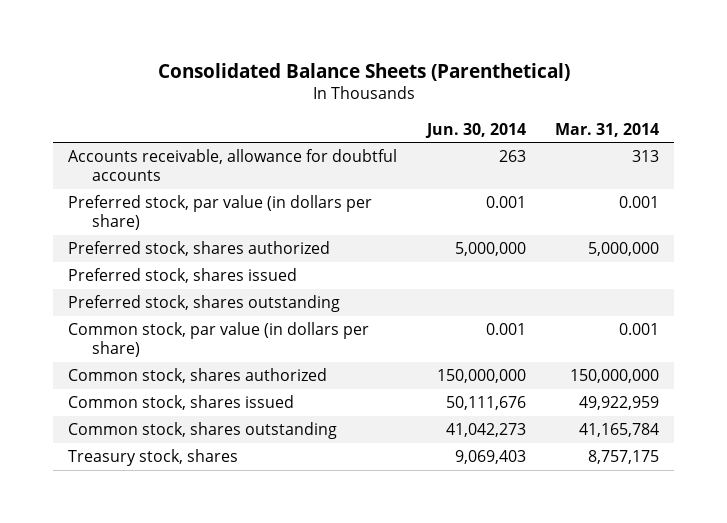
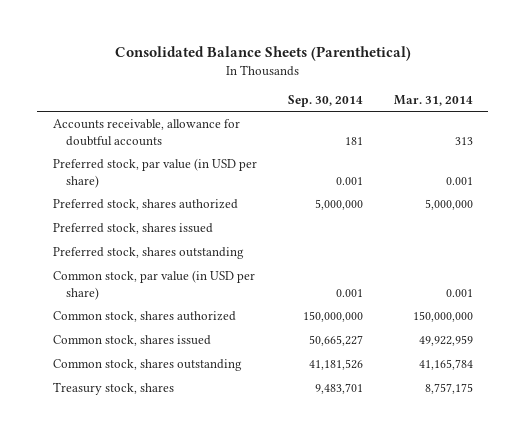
- | Jun. 30, 2014 | Mar. 31, 2014
+ | Sep. 30, 2014 | Mar. 31, 2014
- Preferred stock, par value (in dollars per share) | 0.001 | 0.001
+ Preferred stock, par value (in USD per share) | 0.001 | 0.001
- Common stock, par value (in dollars per share) | 0.001 | 0.001
+ Common stock, par value (in USD per share) | 0.001 | 0.001

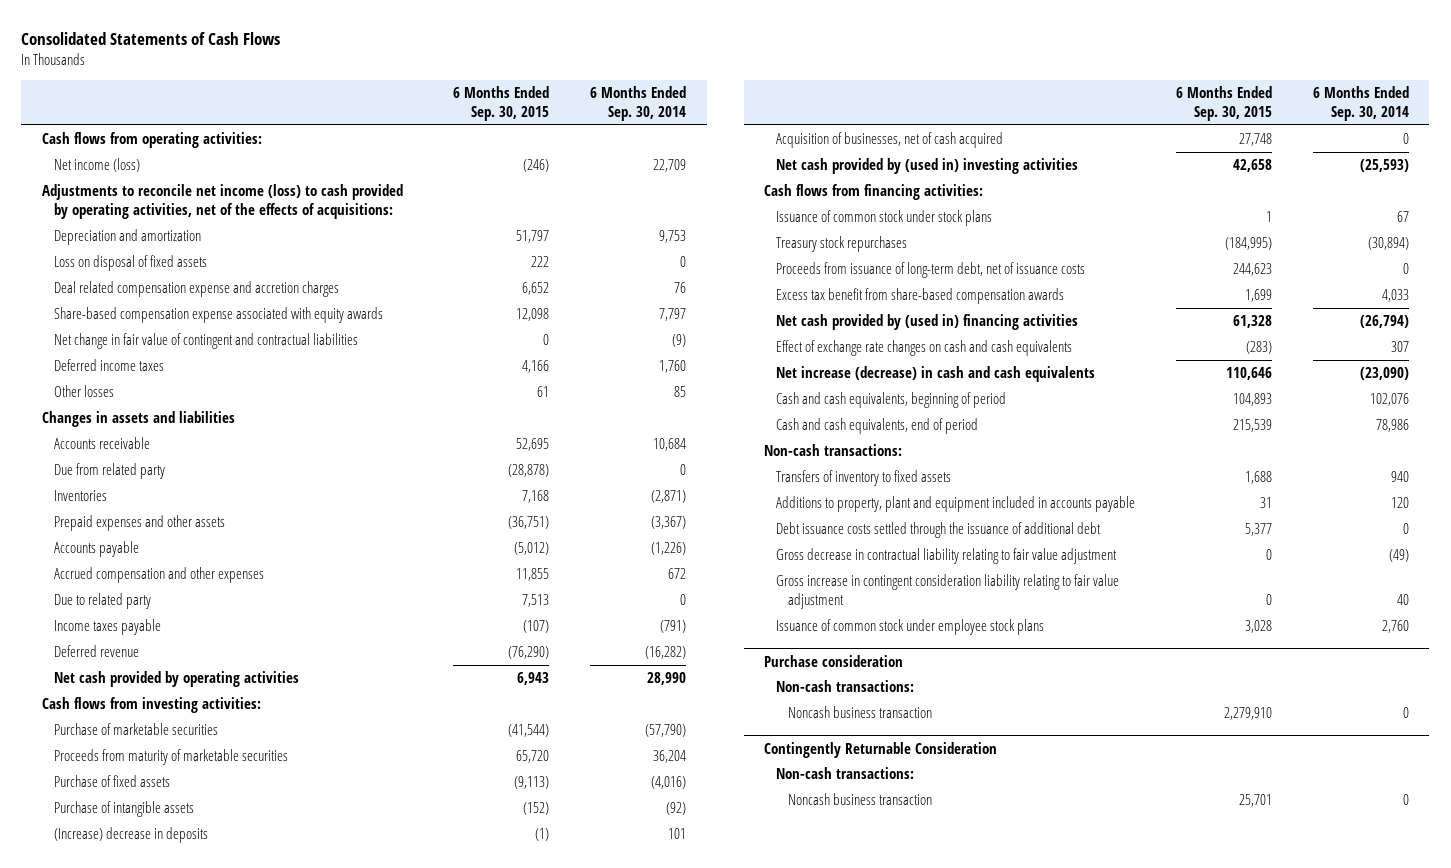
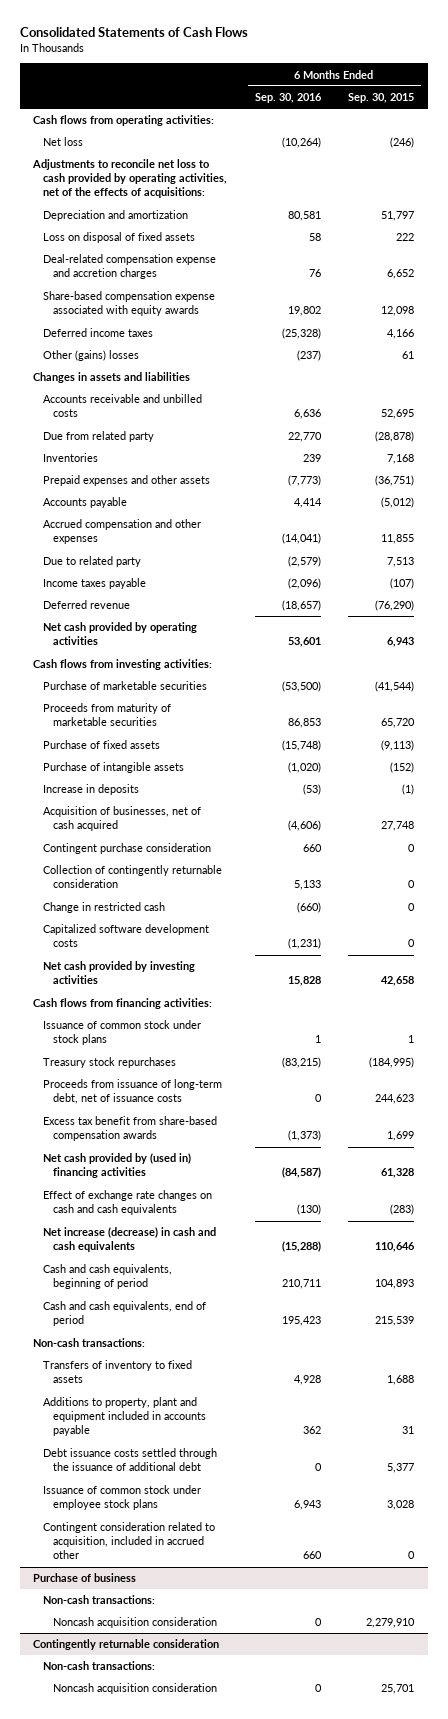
- | 6 Months Ended Sep. 30, 2015 | 6 Months Ended Sep. 30, 2014
+ | 6 Months Ended Sep. 30, 2016 | 6 Months Ended Sep. 30, 2015
- Net income (loss) | (246) | 22,709
- Adjustments to reconcile net income (loss) to cash provided by operating activities, net of the effects of acquisitions:
+ Net loss | (10,264) | (246)
+ Adjustments to reconcile net loss to cash provided by operating activities, net of the effects of acquisitions:
- Deal related compensation expense and accretion charges | 6,652 | 76
+ Deal-related compensation expense and accretion charges | 76 | 6,652
- Net change in fair value of contingent and contractual liabilities | 0 | (9)
- Other losses | 61 | 85
+ Other (gains) losses | (237) | 61
- Accounts receivable | 52,695 | 10,684
+ Accounts receivable and unbilled costs | 6,636 | 52,695
- (Increase) decrease in deposits | (1) | 101
+ Increase in deposits | (53) | (1)
- Net cash provided by (used in) investing activities | 42,658 | (25,593)
+ Contingent purchase consideration | 660 | 0
+ Collection of contingently returnable consideration | 5,133 | 0
+ Change in restricted cash | (660) | 0
+ Capitalized software development costs | (1,231) | 0
+ Net cash provided by investing activities | 15,828 | 42,658
- Gross decrease in contractual liability relating to fair value adjustment | 0 | (49)
- Gross increase in contingent consideration liability relating to fair value adjustment | 0 | 40
- Purchase consideration
+ Contingent consideration related to acquisition, included in accrued other | 660 | 0
+ Purchase of business
- Noncash business transaction | 2,279,910 | 0
- Contingently Returnable Consideration
+ Noncash acquisition consideration | 0 | 2,279,910
+ Contingently returnable consideration
- Noncash business transaction | 25,701 | 0
+ Noncash acquisition consideration | 0 | 25,701

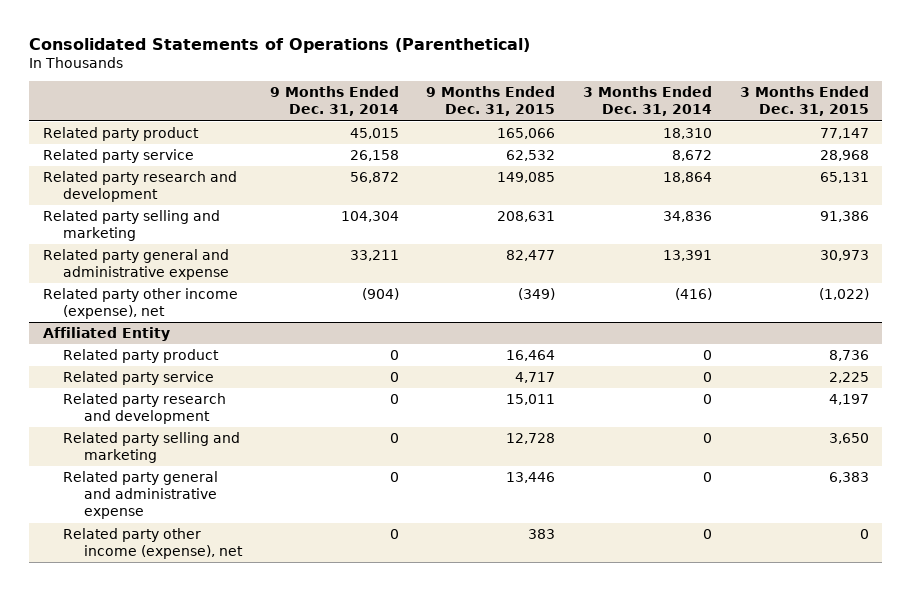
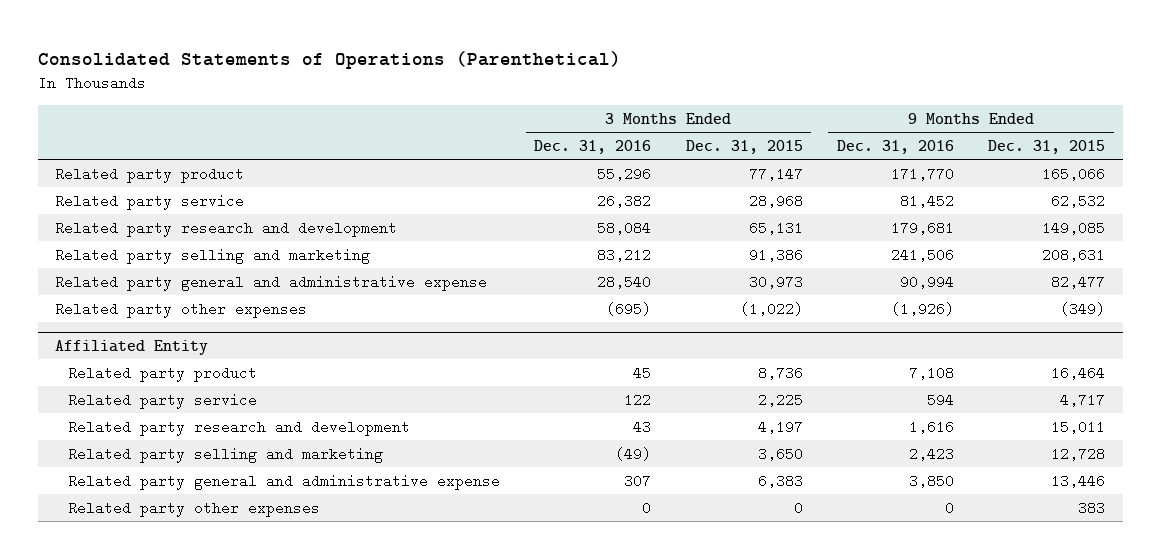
- | 9 Months Ended Dec. 31, 2014 | 9 Months Ended Dec. 31, 2015 | 3 Months Ended Dec. 31, 2014 | 3 Months Ended Dec. 31, 2015
+ | 3 Months Ended Dec. 31, 2016 | 3 Months Ended Dec. 31, 2015 | 9 Months Ended Dec. 31, 2016 | 9 Months Ended Dec. 31, 2015
- Related party other income (expense), net | (904) | (349) | (416) | (1,022)
+ Related party other expenses | (695) | (1,022) | (1,926) | (349)
@ Affiliated Entity
- Related party other income (expense), net | 0 | 383 | 0 | 0
+ Related party other expenses | 0 | 0 | 0 | 383

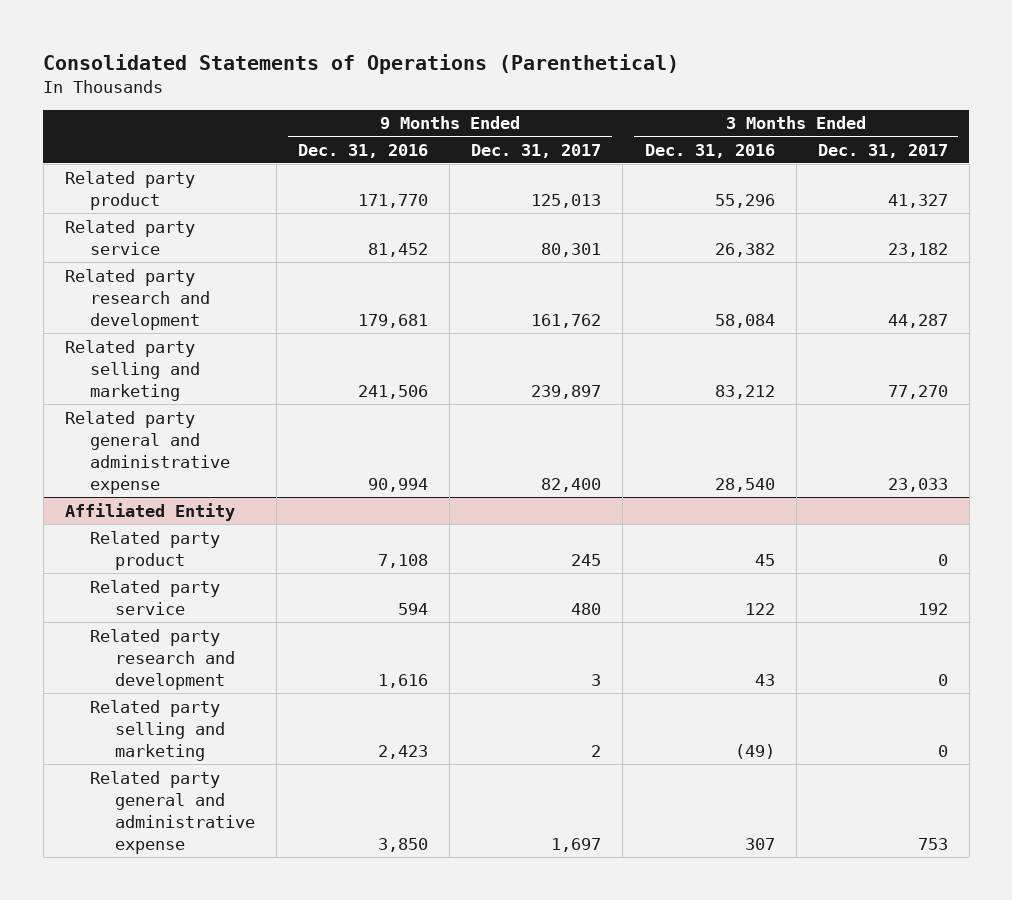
- | 3 Months Ended Dec. 31, 2016 | 3 Months Ended Dec. 31, 2015 | 9 Months Ended Dec. 31, 2016 | 9 Months Ended Dec. 31, 2015
+ | 9 Months Ended Dec. 31, 2016 | 9 Months Ended Dec. 31, 2017 | 3 Months Ended Dec. 31, 2016 | 3 Months Ended Dec. 31, 2017
- Related party other expenses | (695) | (1,022) | (1,926) | (349)
@ Affiliated Entity
- Related party other expenses | 0 | 0 | 0 | 383

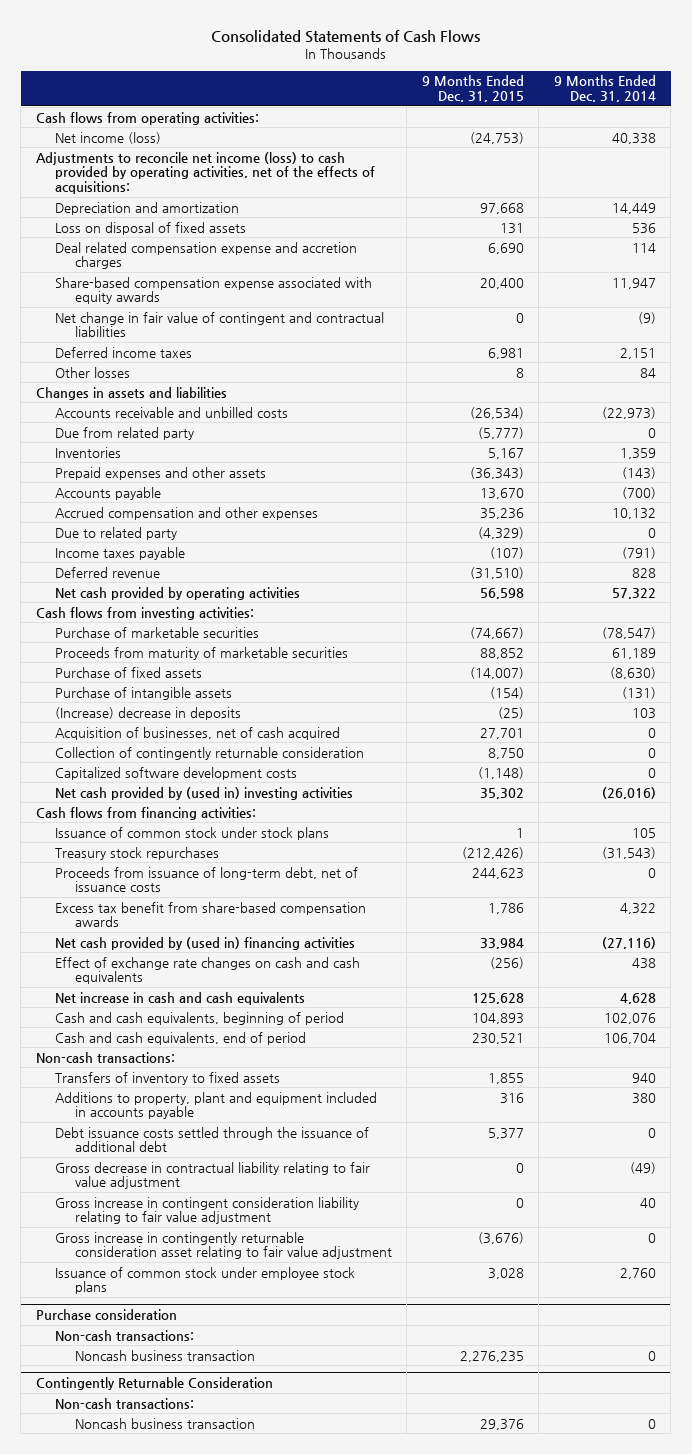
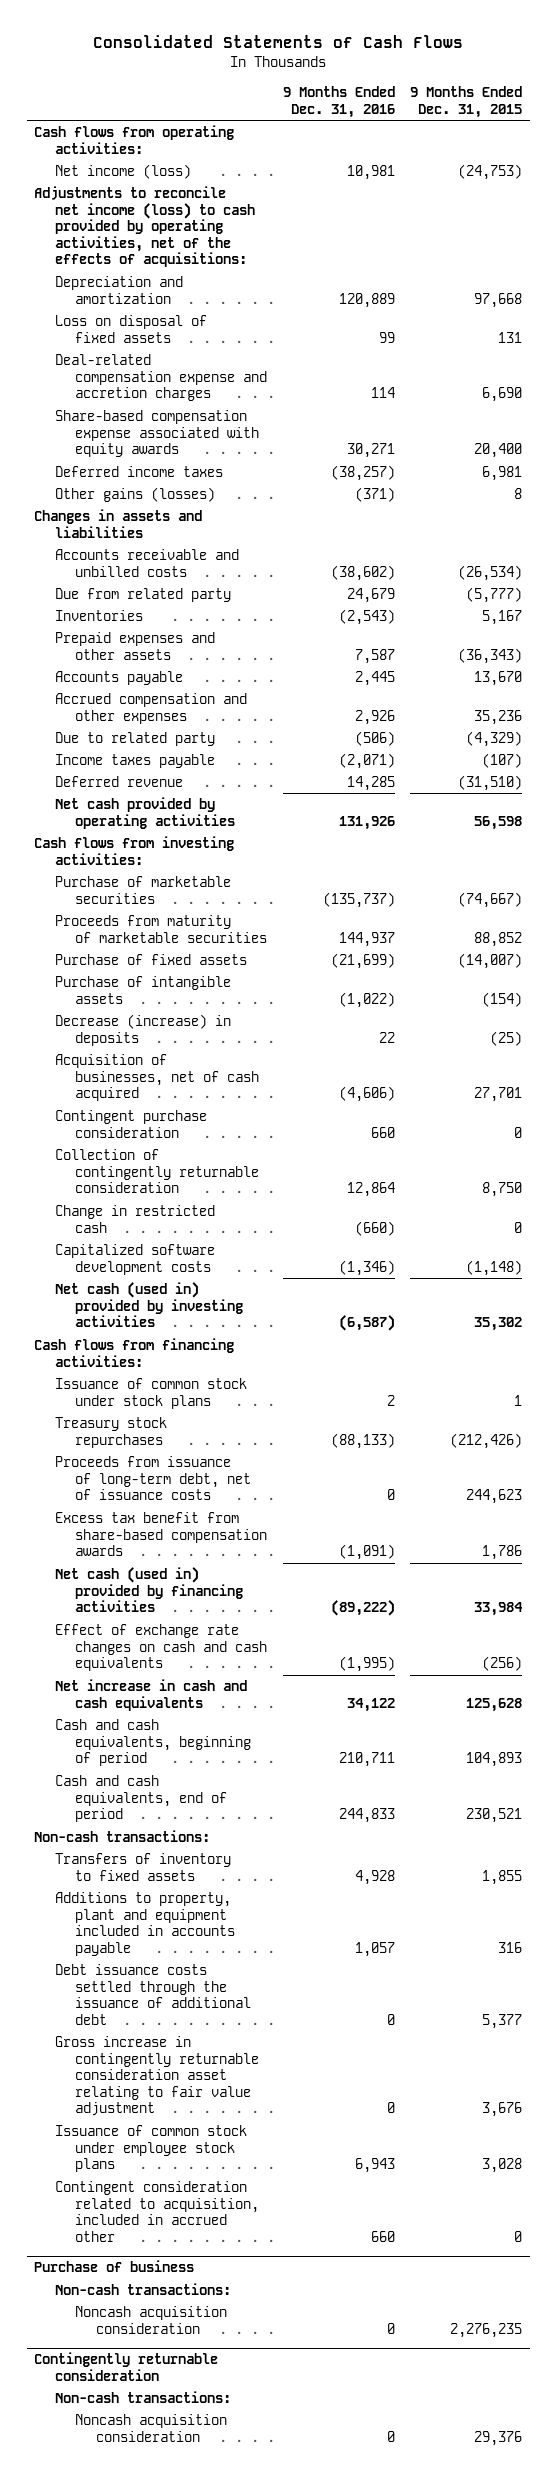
- | 9 Months Ended Dec. 31, 2015 | 9 Months Ended Dec. 31, 2014
+ | 9 Months Ended Dec. 31, 2016 | 9 Months Ended Dec. 31, 2015
- Deal related compensation expense and accretion charges | 6,690 | 114
+ Deal-related compensation expense and accretion charges | 114 | 6,690
- Net change in fair value of contingent and contractual liabilities | 0 | (9)
- Other losses | 8 | 84
+ Other gains (losses) | (371) | 8
- (Increase) decrease in deposits | (25) | 103
+ Decrease (increase) in deposits | 22 | (25)
+ Contingent purchase consideration | 660 | 0
+ Change in restricted cash | (660) | 0
- Net cash provided by (used in) investing activities | 35,302 | (26,016)
+ Net cash (used in) provided by investing activities | (6,587) | 35,302
- Net cash provided by (used in) financing activities | 33,984 | (27,116)
+ Net cash (used in) provided by financing activities | (89,222) | 33,984
- Gross decrease in contractual liability relating to fair value adjustment | 0 | (49)
- Gross increase in contingent consideration liability relating to fair value adjustment | 0 | 40
- Gross increase in contingently returnable consideration asset relating to fair value adjustment | (3,676) | 0
+ Gross increase in contingently returnable consideration asset relating to fair value adjustment | 0 | 3,676
- Purchase consideration
+ Contingent consideration related to acquisition, included in accrued other | 660 | 0
+ Purchase of business
- Noncash business transaction | 2,276,235 | 0
- Contingently Returnable Consideration
+ Noncash acquisition consideration | 0 | 2,276,235
+ Contingently returnable consideration
- Noncash business transaction | 29,376 | 0
+ Noncash acquisition consideration | 0 | 29,376

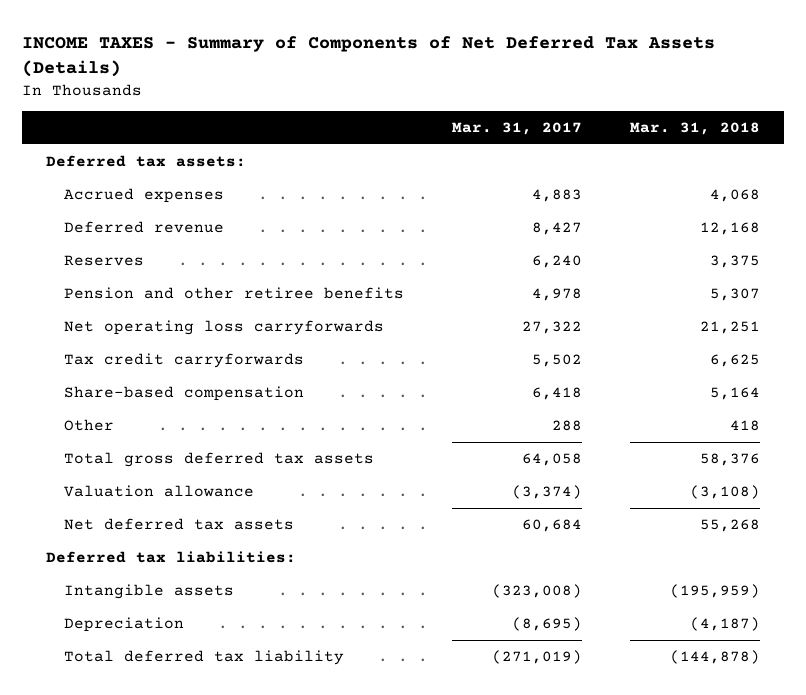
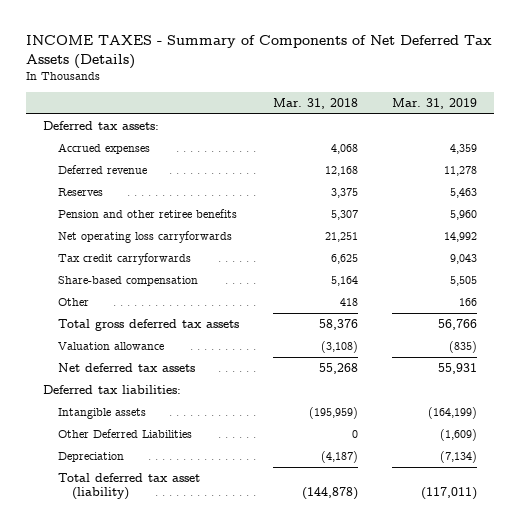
- | Mar. 31, 2017 | Mar. 31, 2018
+ | Mar. 31, 2018 | Mar. 31, 2019
+ Other Deferred Liabilities | 0 | (1,609)
- Total deferred tax liability | (271,019) | (144,878)
+ Total deferred tax asset (liability) | (144,878) | (117,011)

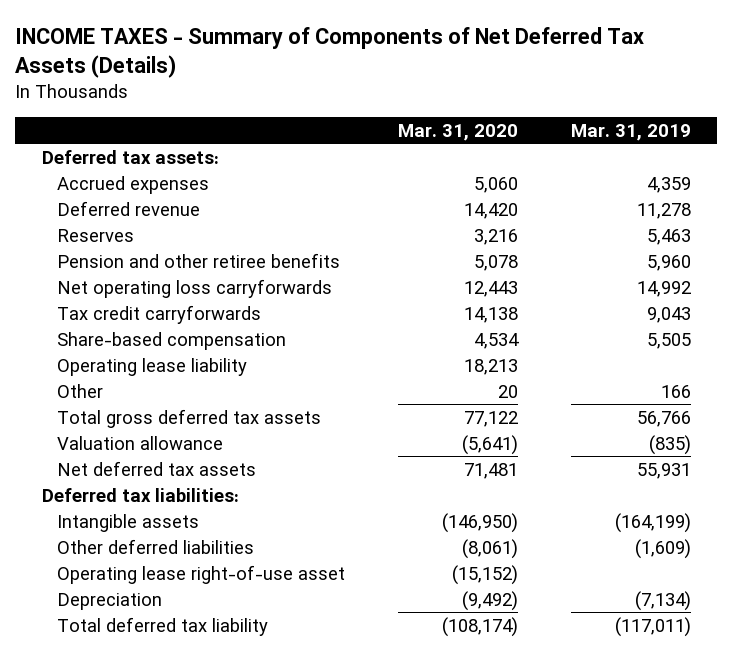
- | Mar. 31, 2018 | Mar. 31, 2019
+ | Mar. 31, 2020 | Mar. 31, 2019
+ Operating lease liability | 18,213 |
- Other Deferred Liabilities | 0 | (1,609)
+ Other deferred liabilities | (8,061) | (1,609)
+ Operating lease right-of-use asset | (15,152) |
- Total deferred tax asset (liability) | (144,878) | (117,011)
+ Total deferred tax liability | (108,174) | (117,011)

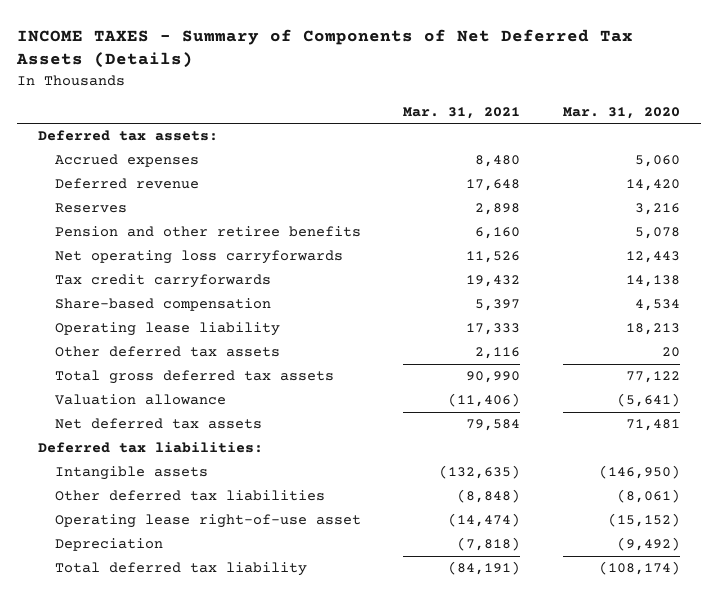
- | Mar. 31, 2020 | Mar. 31, 2019
+ | Mar. 31, 2021 | Mar. 31, 2020
- Other | 20 | 166
+ Other deferred tax assets | 2,116 | 20
- Other deferred liabilities | (8,061) | (1,609)
+ Other deferred tax liabilities | (8,848) | (8,061)

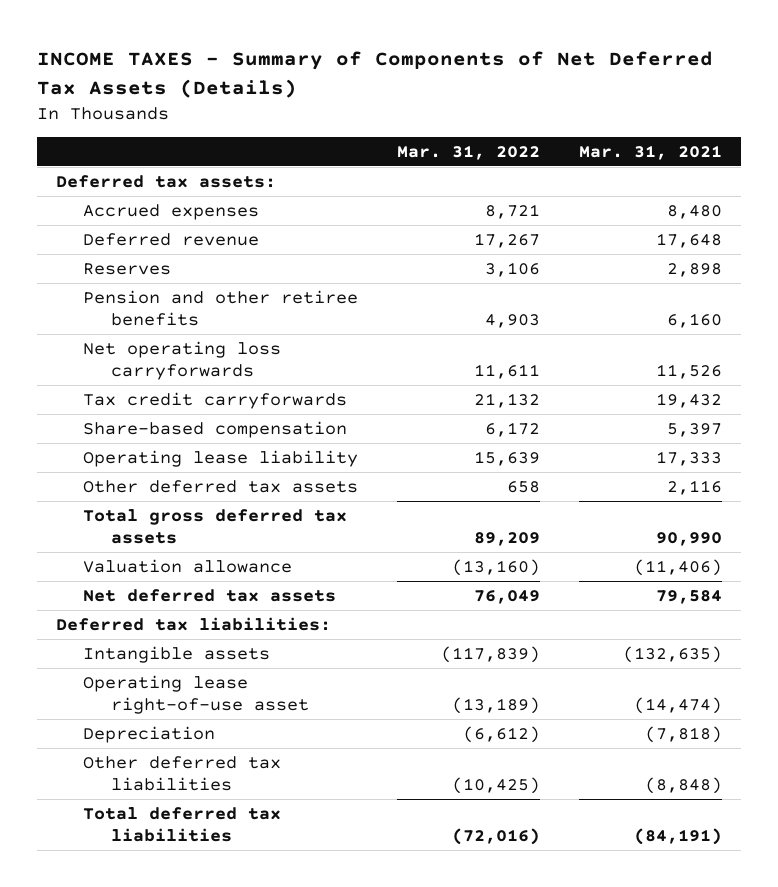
- | Mar. 31, 2021 | Mar. 31, 2020
+ | Mar. 31, 2022 | Mar. 31, 2021
- Total deferred tax liability | (84,191) | (108,174)
moved down: Other deferred tax liabilities | (10,425) | (8,848)
+ Total deferred tax liabilities | (72,016) | (84,191)

